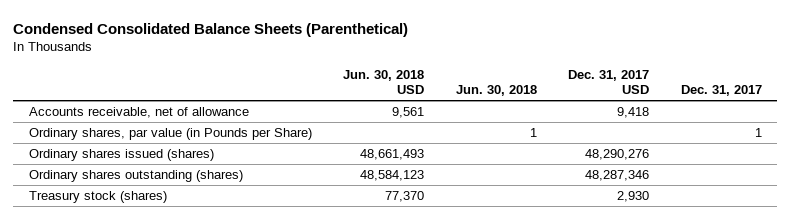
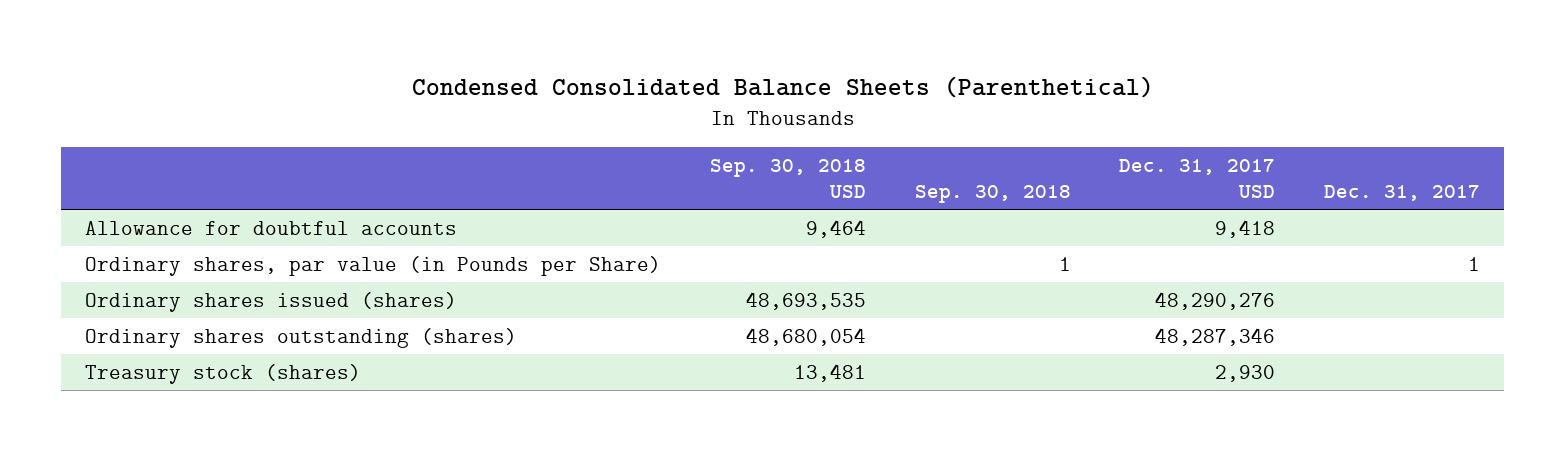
- | Jun. 30, 2018 USD | Jun. 30, 2018 | Dec. 31, 2017 USD | Dec. 31, 2017
+ | Sep. 30, 2018 USD | Sep. 30, 2018 | Dec. 31, 2017 USD | Dec. 31, 2017
- Accounts receivable, net of allowance | 9,561 | | 9,418 |
+ Allowance for doubtful accounts | 9,464 | | 9,418 |

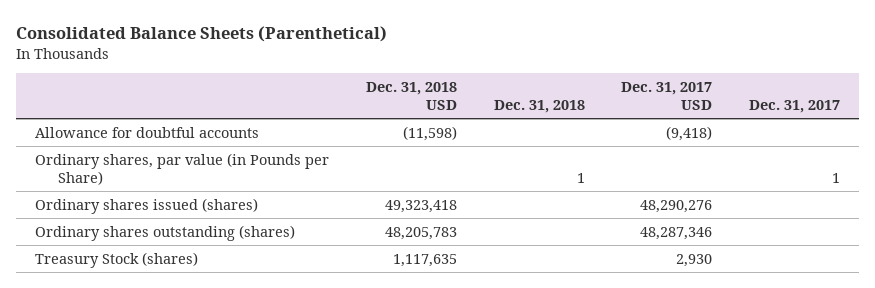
- Condensed Consolidated Balance Sheets (Parenthetical)
+ Consolidated Balance Sheets (Parenthetical)
- | Sep. 30, 2018 USD | Sep. 30, 2018 | Dec. 31, 2017 USD | Dec. 31, 2017
+ | Dec. 31, 2018 USD | Dec. 31, 2018 | Dec. 31, 2017 USD | Dec. 31, 2017
- Allowance for doubtful accounts | 9,464 | | 9,418 |
+ Allowance for doubtful accounts | (11,598) | | (9,418) |
- Treasury stock (shares) | 13,481 | | 2,930 |
+ Treasury Stock (shares) | 1,117,635 | | 2,930 |

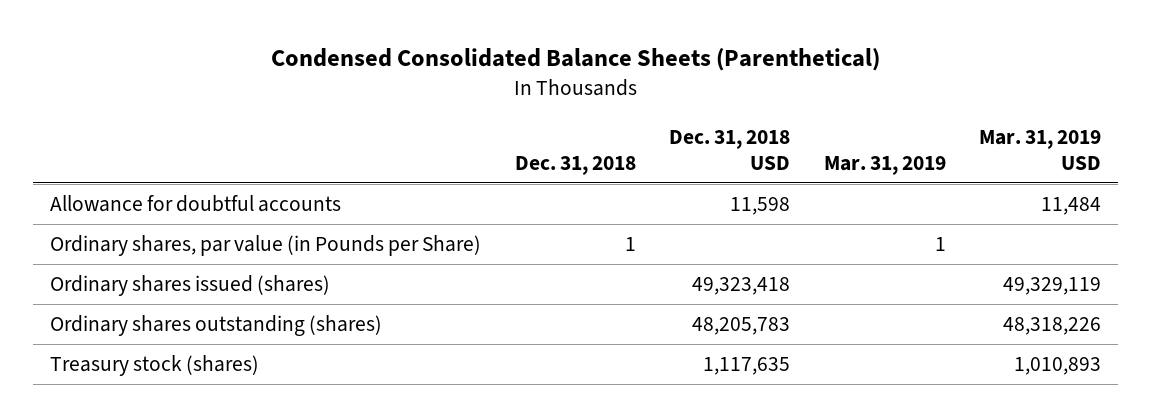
- Consolidated Balance Sheets (Parenthetical)
+ Condensed Consolidated Balance Sheets (Parenthetical)
- | Dec. 31, 2018 USD | Dec. 31, 2018 | Dec. 31, 2017 USD | Dec. 31, 2017
+ | Dec. 31, 2018 | Dec. 31, 2018 USD | Mar. 31, 2019 | Mar. 31, 2019 USD
- Allowance for doubtful accounts | (11,598) | | (9,418) |
+ Allowance for doubtful accounts | | 11,598 | | 11,484
- Treasury Stock (shares) | 1,117,635 | | 2,930 |
+ Treasury stock (shares) | | 1,117,635 | | 1,010,893

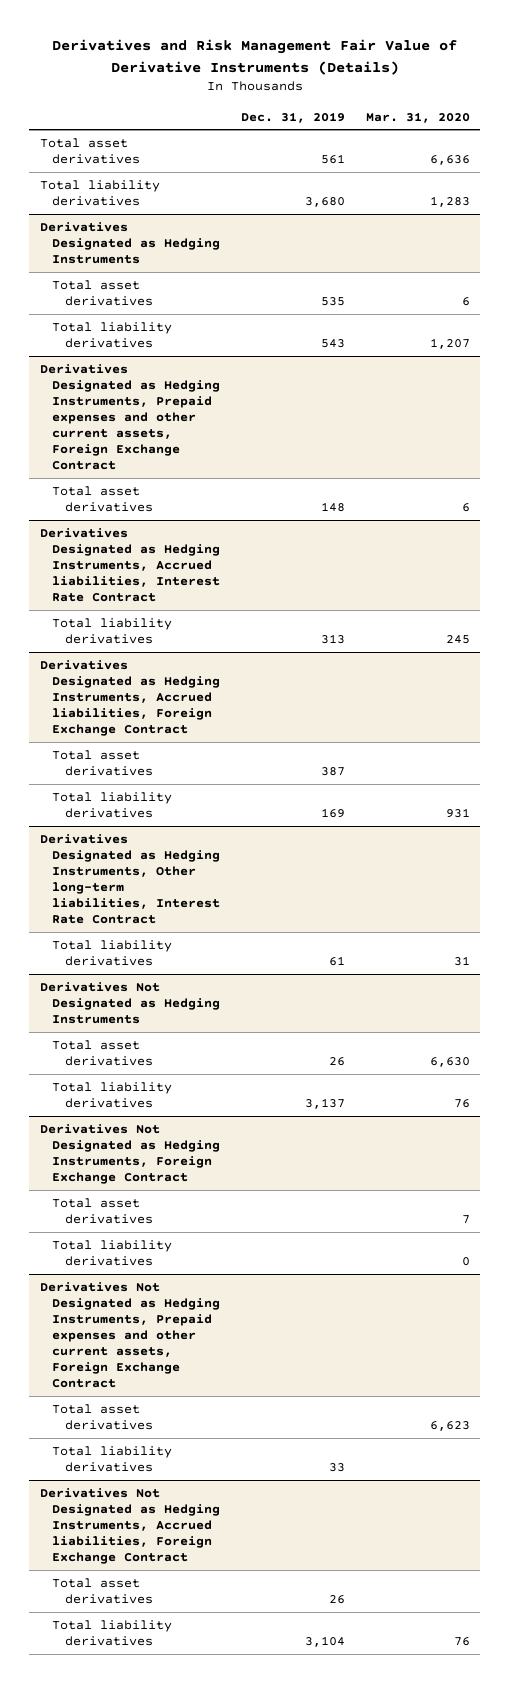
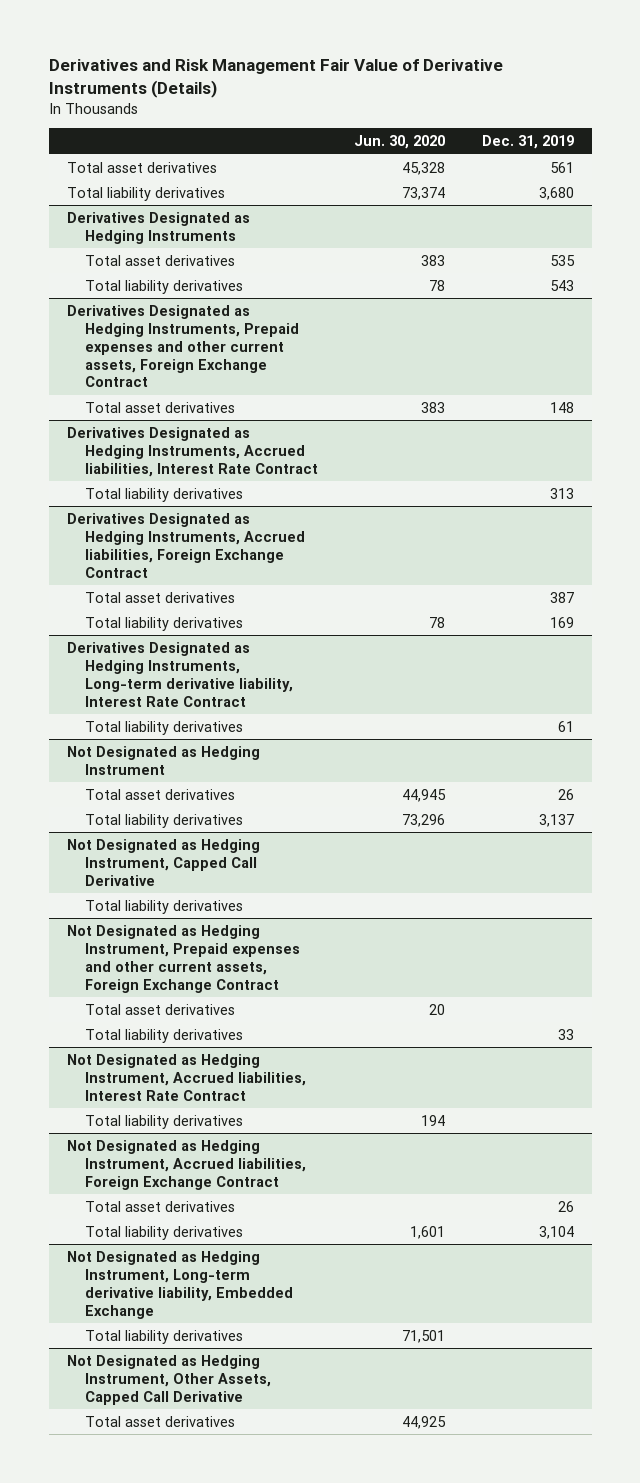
- | Dec. 31, 2019 | Mar. 31, 2020
+ | Jun. 30, 2020 | Dec. 31, 2019
- Derivatives Designated as Hedging Instruments, Other long-term liabilities, Interest Rate Contract
+ Derivatives Designated as Hedging Instruments, Long-term derivative liability, Interest Rate Contract
- Derivatives Not Designated as Hedging Instruments
+ Not Designated as Hedging Instrument
- Derivatives Not Designated as Hedging Instruments, Foreign Exchange Contract
- Total asset derivatives | | 7
+ Not Designated as Hedging Instrument, Capped Call Derivative
- Derivatives Not Designated as Hedging Instruments, Prepaid expenses and other current assets, Foreign Exchange Contract
+ Not Designated as Hedging Instrument, Prepaid expenses and other current assets, Foreign Exchange Contract
- Derivatives Not Designated as Hedging Instruments, Accrued liabilities, Foreign Exchange Contract
+ Not Designated as Hedging Instrument, Accrued liabilities, Interest Rate Contract
+ Total liability derivatives | 194 |
+ Not Designated as Hedging Instrument, Accrued liabilities, Foreign Exchange Contract
+ Not Designated as Hedging Instrument, Long-term derivative liability, Embedded Exchange
+ Total liability derivatives | 71,501 |
+ Not Designated as Hedging Instrument, Other Assets, Capped Call Derivative
+ Total asset derivatives | 44,925 |

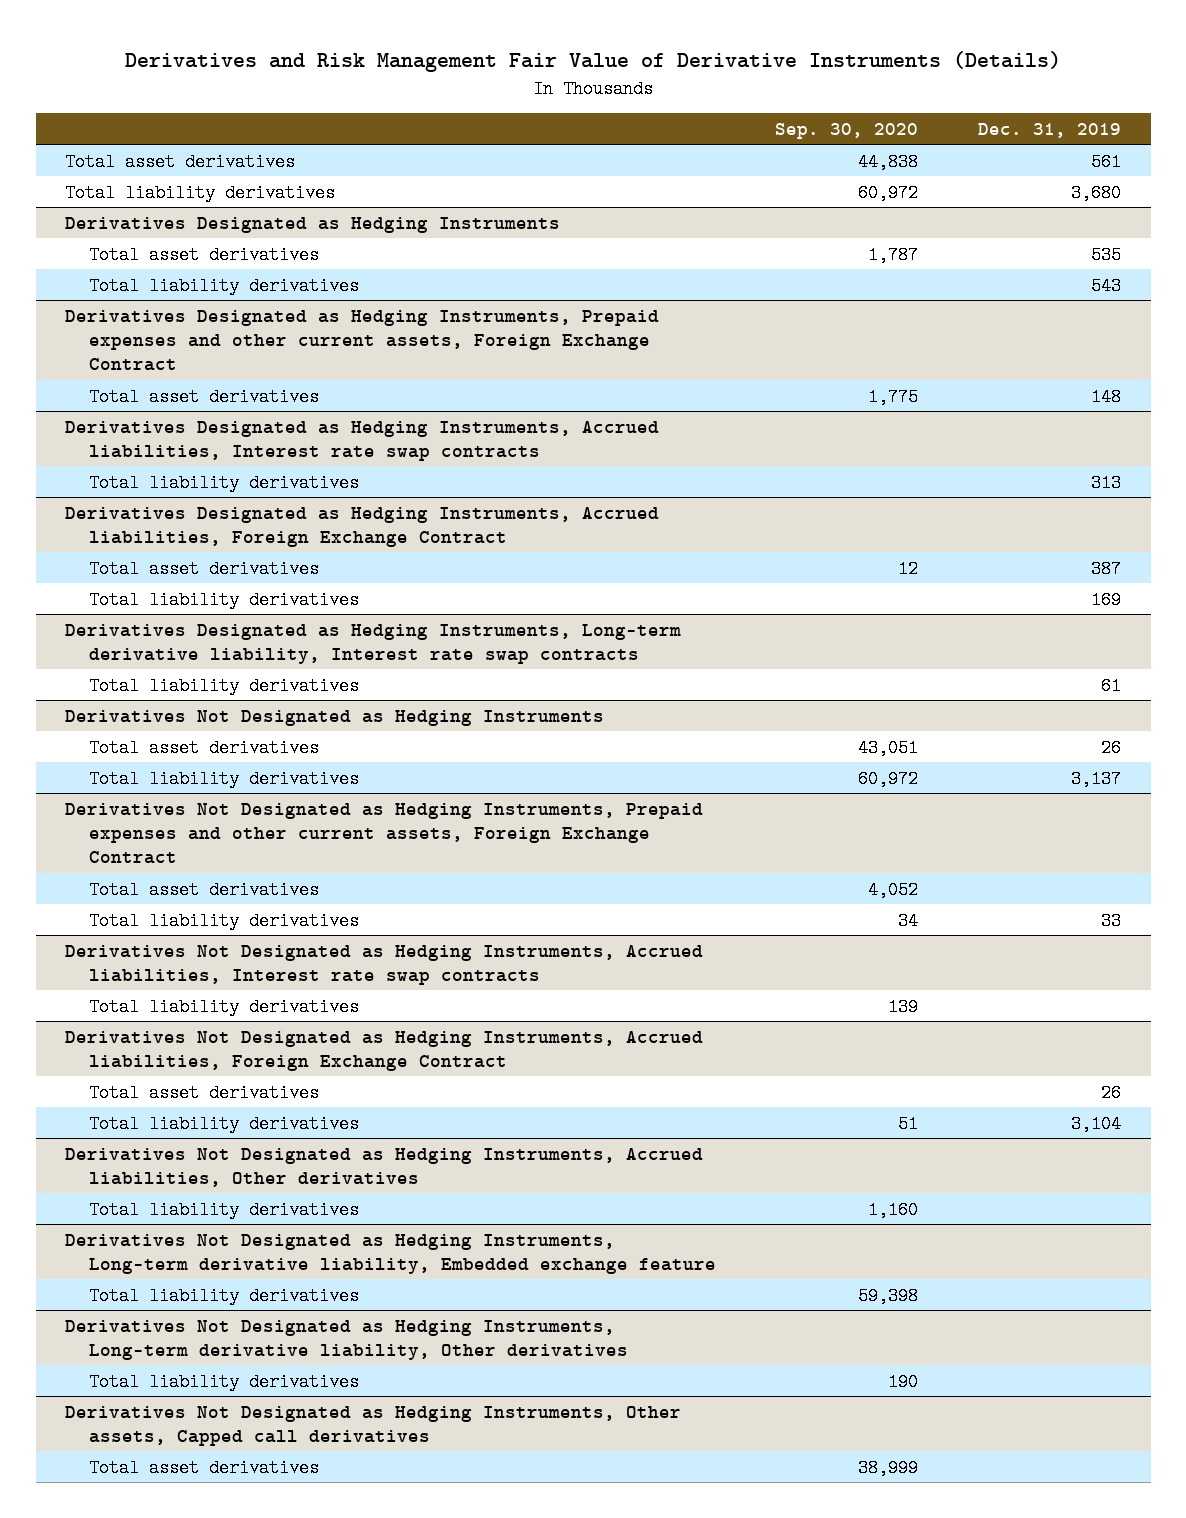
- | Jun. 30, 2020 | Dec. 31, 2019
+ | Sep. 30, 2020 | Dec. 31, 2019
- Derivatives Designated as Hedging Instruments, Accrued liabilities, Interest Rate Contract
+ Derivatives Designated as Hedging Instruments, Accrued liabilities, Interest rate swap contracts
- Derivatives Designated as Hedging Instruments, Long-term derivative liability, Interest Rate Contract
+ Derivatives Designated as Hedging Instruments, Long-term derivative liability, Interest rate swap contracts
- Not Designated as Hedging Instrument
+ Derivatives Not Designated as Hedging Instruments
- Not Designated as Hedging Instrument, Capped Call Derivative
- Total liability derivatives
- Not Designated as Hedging Instrument, Prepaid expenses and other current assets, Foreign Exchange Contract
+ Derivatives Not Designated as Hedging Instruments, Prepaid expenses and other current assets, Foreign Exchange Contract
- Not Designated as Hedging Instrument, Accrued liabilities, Interest Rate Contract
+ Derivatives Not Designated as Hedging Instruments, Accrued liabilities, Interest rate swap contracts
- Not Designated as Hedging Instrument, Accrued liabilities, Foreign Exchange Contract
+ Derivatives Not Designated as Hedging Instruments, Accrued liabilities, Foreign Exchange Contract
- Not Designated as Hedging Instrument, Long-term derivative liability, Embedded Exchange
+ Derivatives Not Designated as Hedging Instruments, Accrued liabilities, Other derivatives
- Not Designated as Hedging Instrument, Other Assets, Capped Call Derivative
+ Derivatives Not Designated as Hedging Instruments, Long-term derivative liability, Embedded exchange feature
+ Total liability derivatives | 59,398 |
+ Derivatives Not Designated as Hedging Instruments, Long-term derivative liability, Other derivatives
+ Total liability derivatives | 190 |
+ Derivatives Not Designated as Hedging Instruments, Other assets, Capped call derivatives

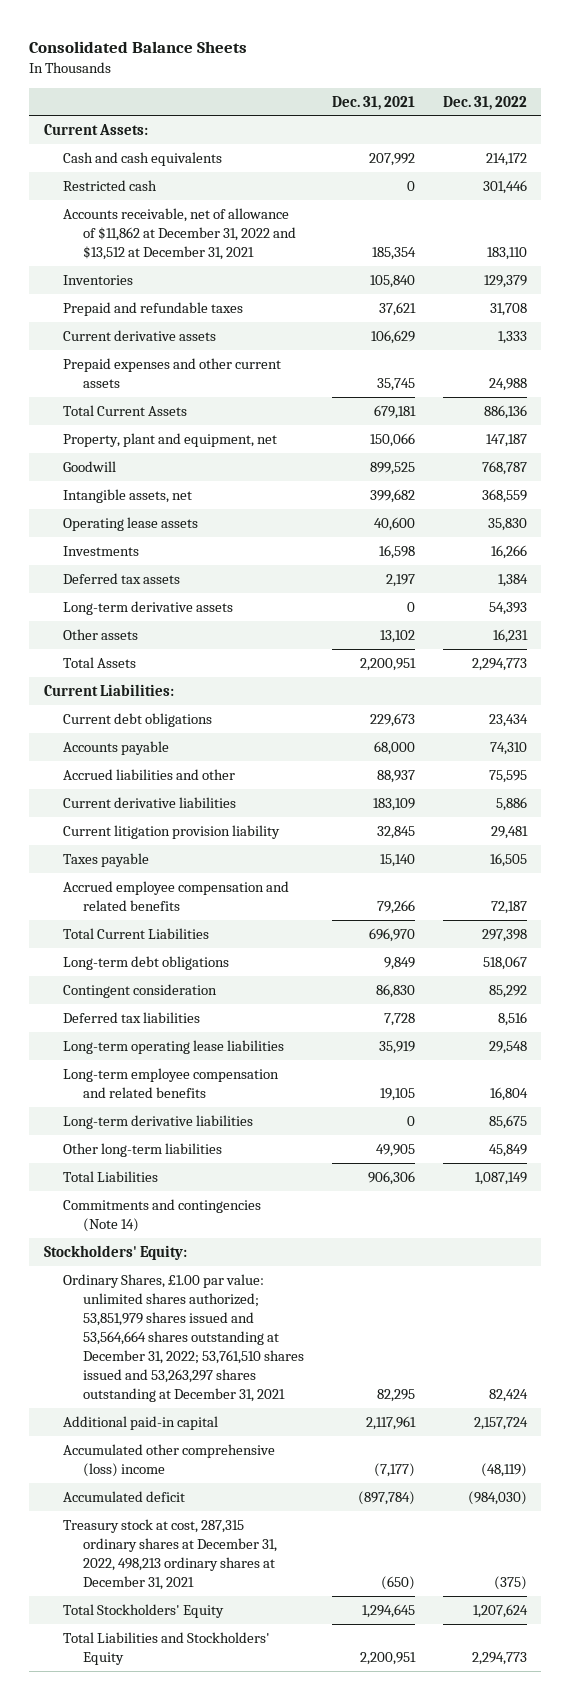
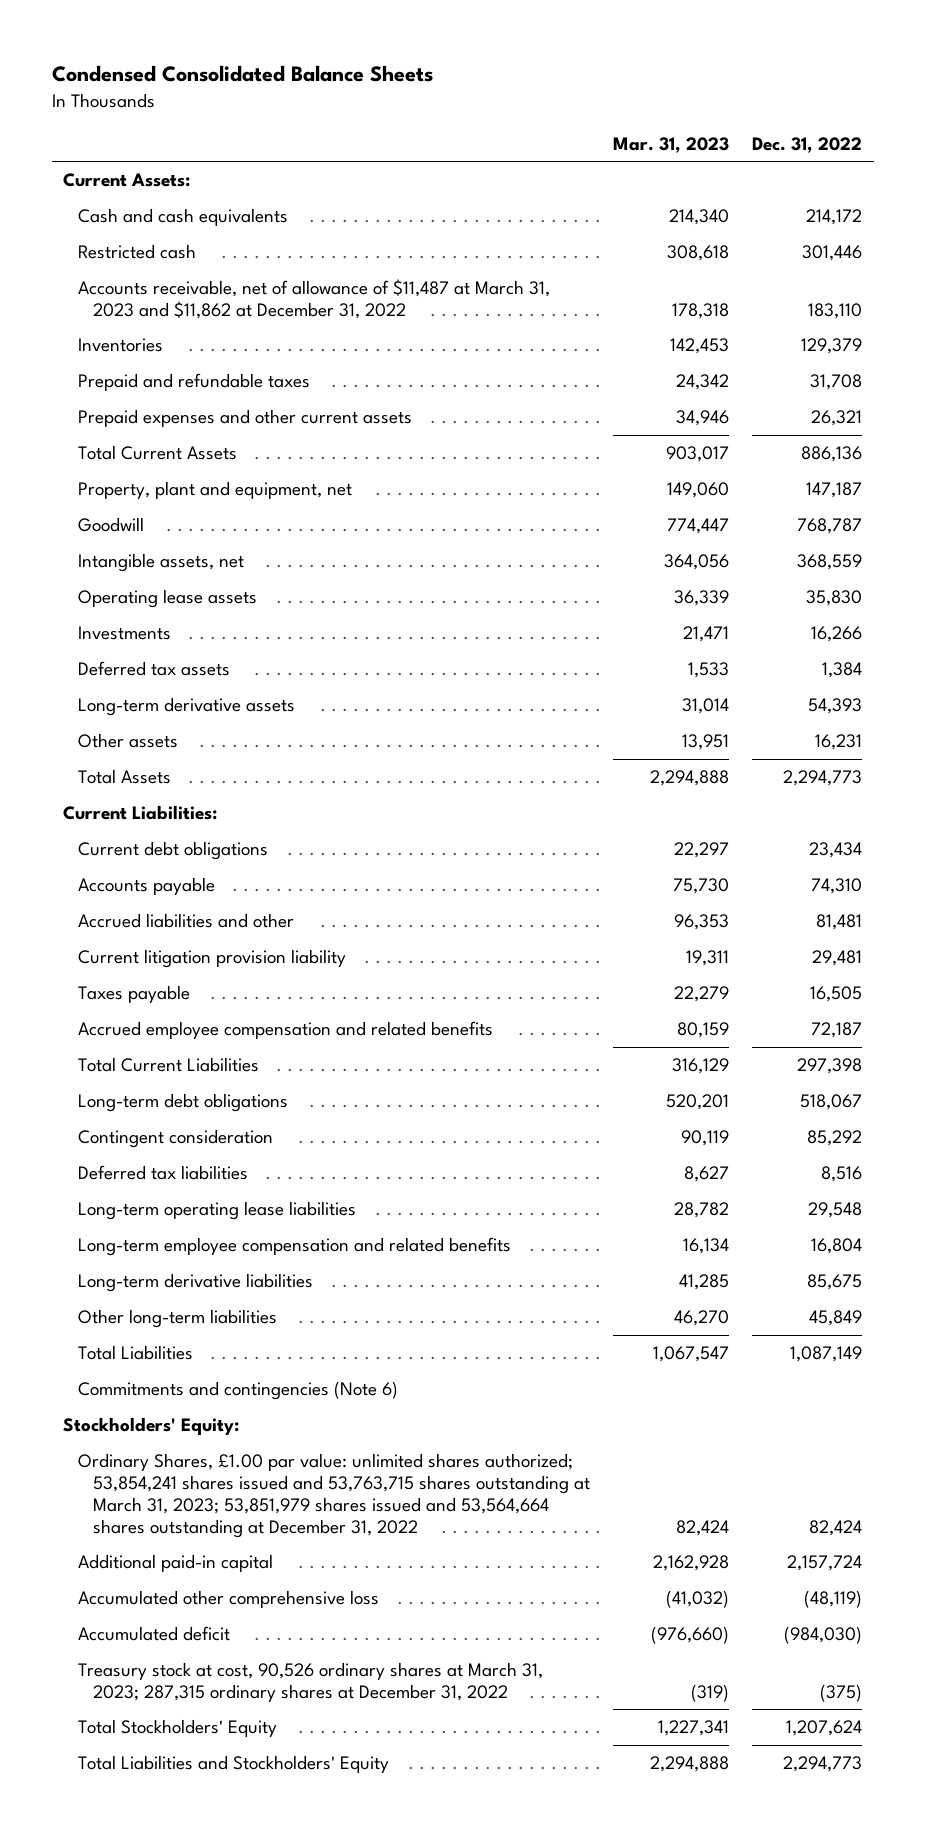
- Consolidated Balance Sheets
+ Condensed Consolidated Balance Sheets
- | Dec. 31, 2021 | Dec. 31, 2022
+ | Mar. 31, 2023 | Dec. 31, 2022
- Accounts receivable, net of allowance of $11,862 at December 31, 2022 and $13,512 at December 31, 2021 | 185,354 | 183,110
+ Accounts receivable, net of allowance of $11,487 at March 31, 2023 and $11,862 at December 31, 2022 | 178,318 | 183,110
- Current derivative assets | 106,629 | 1,333
- Prepaid expenses and other current assets | 35,745 | 24,988
+ Prepaid expenses and other current assets | 34,946 | 26,321
- Accrued liabilities and other | 88,937 | 75,595
- Current derivative liabilities | 183,109 | 5,886
+ Accrued liabilities and other | 96,353 | 81,481
- Commitments and contingencies (Note 14)
+ Commitments and contingencies (Note 6)
- Ordinary Shares, £1.00 par value: unlimited shares authorized; 53,851,979 shares issued and 53,564,664 shares outstanding at December 31, 2022; 53,761,510 shares issued and 53,263,297 shares outstanding at December 31, 2021 | 82,295 | 82,424
+ Ordinary Shares, £1.00 par value: unlimited shares authorized; 53,854,241 shares issued and 53,763,715 shares outstanding at March 31, 2023; 53,851,979 shares issued and 53,564,664 shares outstanding at December 31, 2022 | 82,424 | 82,424
- Accumulated other comprehensive (loss) income | (7,177) | (48,119)
+ Accumulated other comprehensive loss | (41,032) | (48,119)
- Treasury stock at cost, 287,315 ordinary shares at December 31, 2022, 498,213 ordinary shares at December 31, 2021 | (650) | (375)
+ Treasury stock at cost, 90,526 ordinary shares at March 31, 2023; 287,315 ordinary shares at December 31, 2022 | (319) | (375)

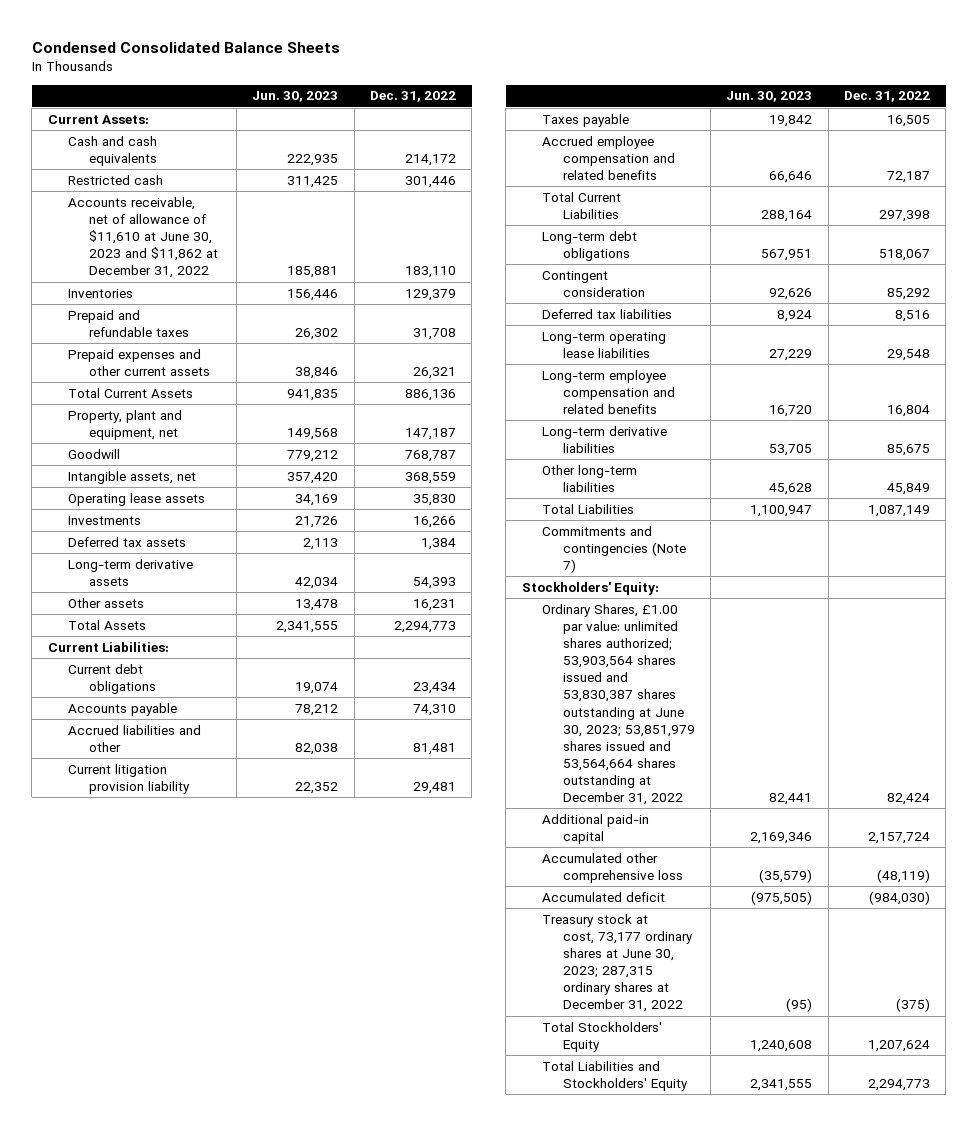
- | Mar. 31, 2023 | Dec. 31, 2022
+ | Jun. 30, 2023 | Dec. 31, 2022
- Accounts receivable, net of allowance of $11,487 at March 31, 2023 and $11,862 at December 31, 2022 | 178,318 | 183,110
+ Accounts receivable, net of allowance of $11,610 at June 30, 2023 and $11,862 at December 31, 2022 | 185,881 | 183,110
- Commitments and contingencies (Note 6)
+ Commitments and contingencies (Note 7)
- Ordinary Shares, £1.00 par value: unlimited shares authorized; 53,854,241 shares issued and 53,763,715 shares outstanding at March 31, 2023; 53,851,979 shares issued and 53,564,664 shares outstanding at December 31, 2022 | 82,424 | 82,424
+ Ordinary Shares, £1.00 par value: unlimited shares authorized; 53,903,564 shares issued and 53,830,387 shares outstanding at June 30, 2023; 53,851,979 shares issued and 53,564,664 shares outstanding at December 31, 2022 | 82,441 | 82,424
- Treasury stock at cost, 90,526 ordinary shares at March 31, 2023; 287,315 ordinary shares at December 31, 2022 | (319) | (375)
+ Treasury stock at cost, 73,177 ordinary shares at June 30, 2023; 287,315 ordinary shares at December 31, 2022 | (95) | (375)

